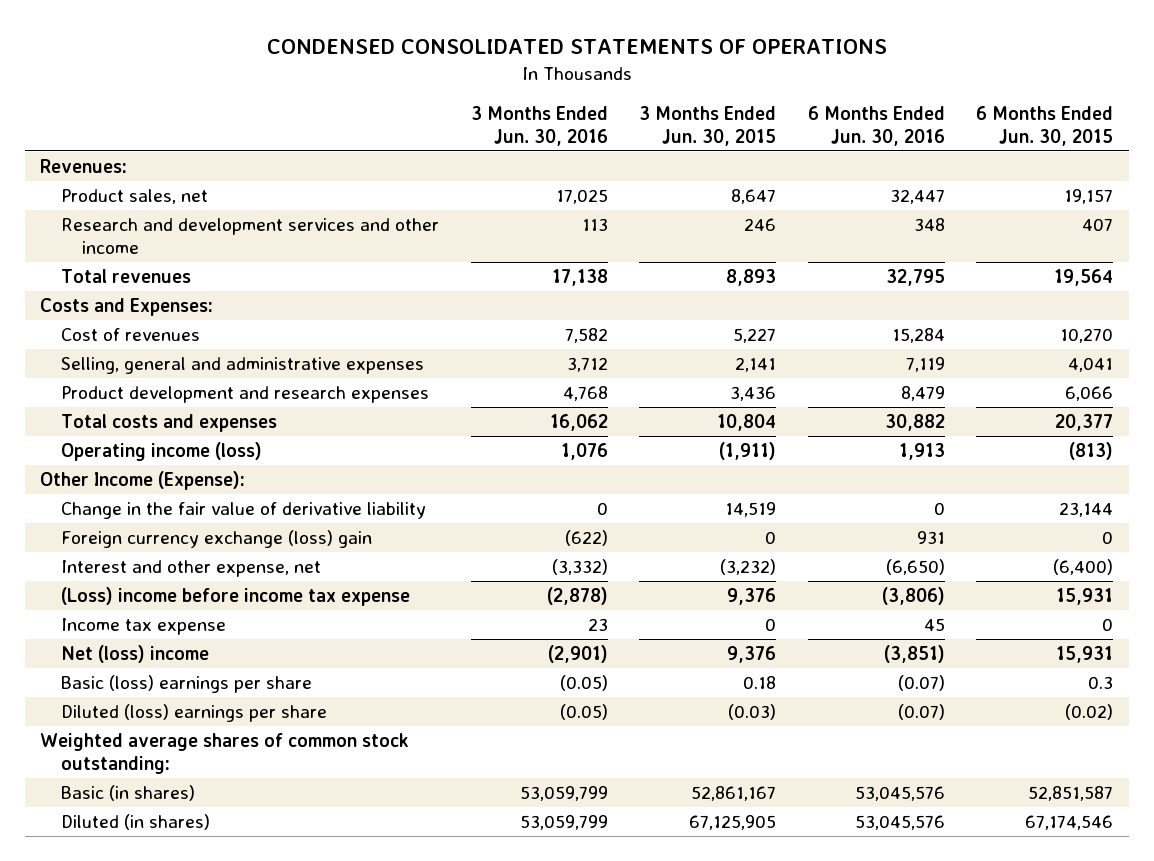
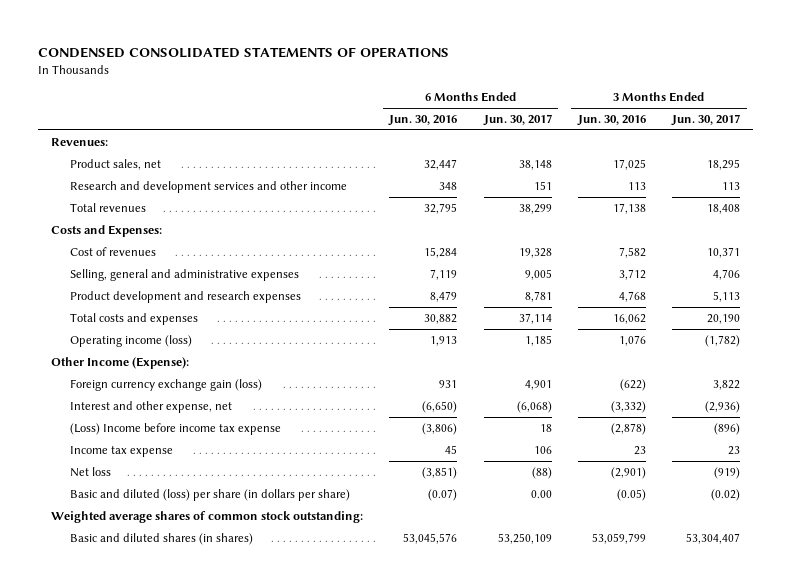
- | 3 Months Ended Jun. 30, 2016 | 3 Months Ended Jun. 30, 2015 | 6 Months Ended Jun. 30, 2016 | 6 Months Ended Jun. 30, 2015
+ | 6 Months Ended Jun. 30, 2016 | 6 Months Ended Jun. 30, 2017 | 3 Months Ended Jun. 30, 2016 | 3 Months Ended Jun. 30, 2017
- Change in the fair value of derivative liability | 0 | 14,519 | 0 | 23,144
- Foreign currency exchange (loss) gain | (622) | 0 | 931 | 0
+ Foreign currency exchange gain (loss) | 931 | 4,901 | (622) | 3,822
- (Loss) income before income tax expense | (2,878) | 9,376 | (3,806) | 15,931
+ (Loss) Income before income tax expense | (3,806) | 18 | (2,878) | (896)
- Net (loss) income | (2,901) | 9,376 | (3,851) | 15,931
- Basic (loss) earnings per share | (0.05) | 0.18 | (0.07) | 0.3
- Diluted (loss) earnings per share | (0.05) | (0.03) | (0.07) | (0.02)
+ Net loss | (3,851) | (88) | (2,901) | (919)
+ Basic and diluted (loss) per share (in dollars per share) | (0.07) | 0.00 | (0.05) | (0.02)
- Basic (in shares) | 53,059,799 | 52,861,167 | 53,045,576 | 52,851,587
- Diluted (in shares) | 53,059,799 | 67,125,905 | 53,045,576 | 67,174,546
+ Basic and diluted shares (in shares) | 53,045,576 | 53,250,109 | 53,059,799 | 53,304,407

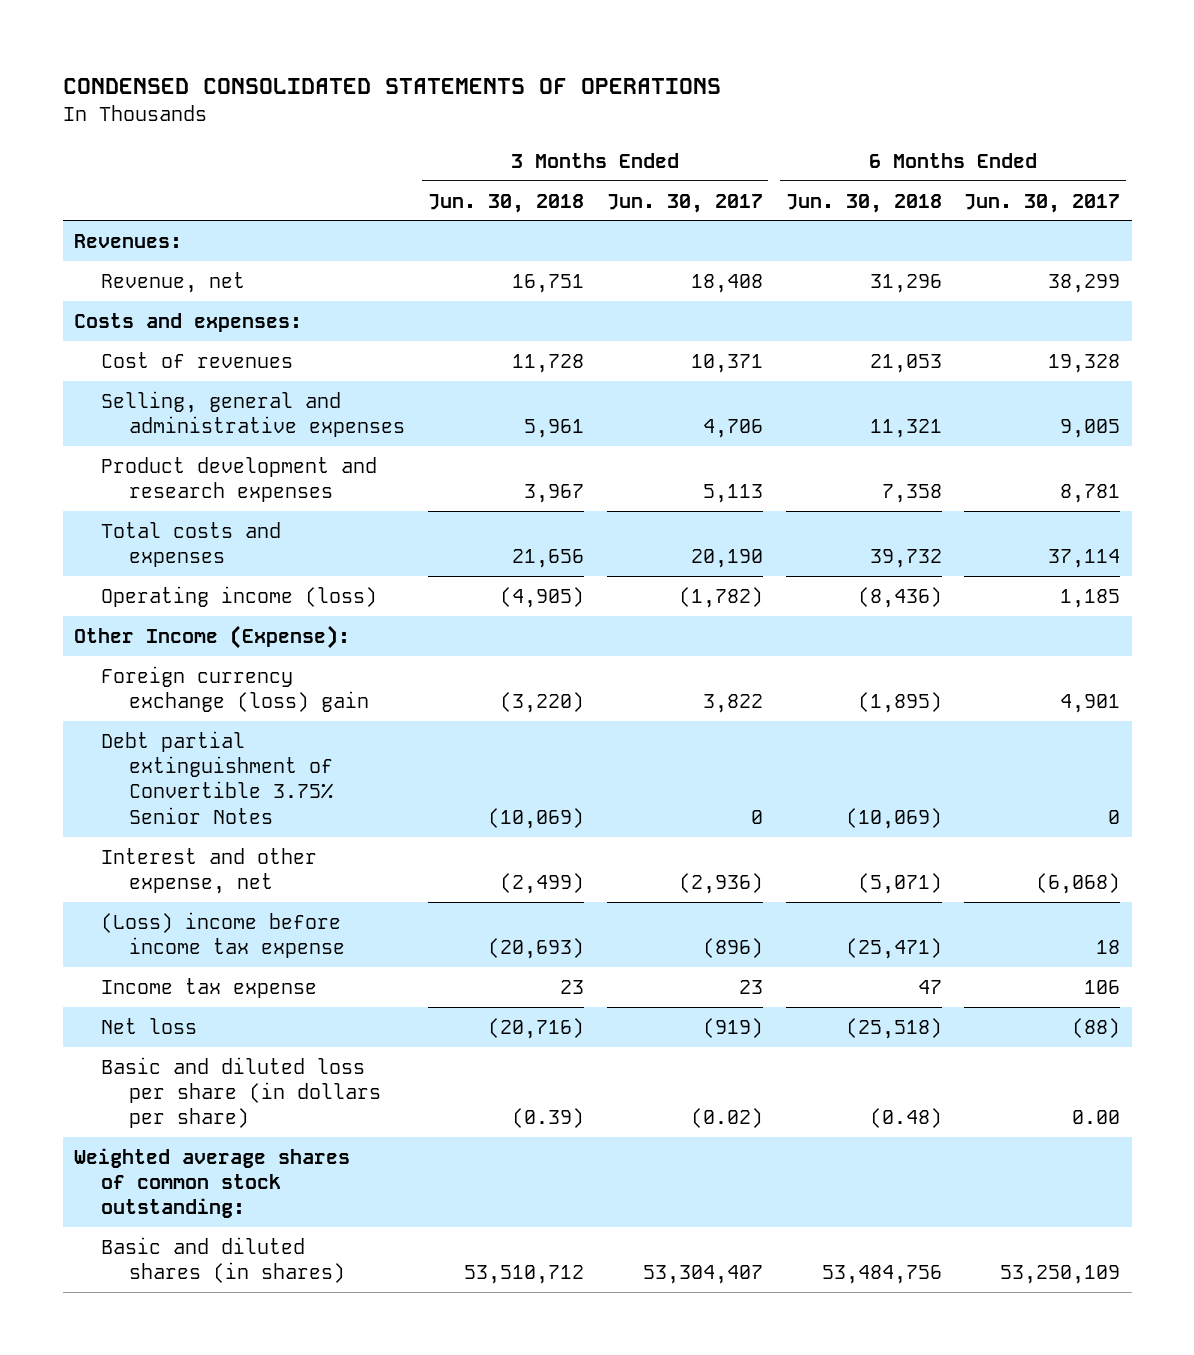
- | 6 Months Ended Jun. 30, 2016 | 6 Months Ended Jun. 30, 2017 | 3 Months Ended Jun. 30, 2016 | 3 Months Ended Jun. 30, 2017
+ | 3 Months Ended Jun. 30, 2018 | 3 Months Ended Jun. 30, 2017 | 6 Months Ended Jun. 30, 2018 | 6 Months Ended Jun. 30, 2017
- Product sales, net | 32,447 | 38,148 | 17,025 | 18,295
- Research and development services and other income | 348 | 151 | 113 | 113
- Total revenues | 32,795 | 38,299 | 17,138 | 18,408
- Costs and Expenses:
+ Revenue, net | 16,751 | 18,408 | 31,296 | 38,299
+ Costs and expenses:
- Foreign currency exchange gain (loss) | 931 | 4,901 | (622) | 3,822
+ Foreign currency exchange (loss) gain | (3,220) | 3,822 | (1,895) | 4,901
+ Debt partial extinguishment of Convertible 3.75% Senior Notes | (10,069) | 0 | (10,069) | 0
- (Loss) Income before income tax expense | (3,806) | 18 | (2,878) | (896)
+ (Loss) income before income tax expense | (20,693) | (896) | (25,471) | 18
- Basic and diluted (loss) per share (in dollars per share) | (0.07) | 0.00 | (0.05) | (0.02)
+ Basic and diluted loss per share (in dollars per share) | (0.39) | (0.02) | (0.48) | 0.00

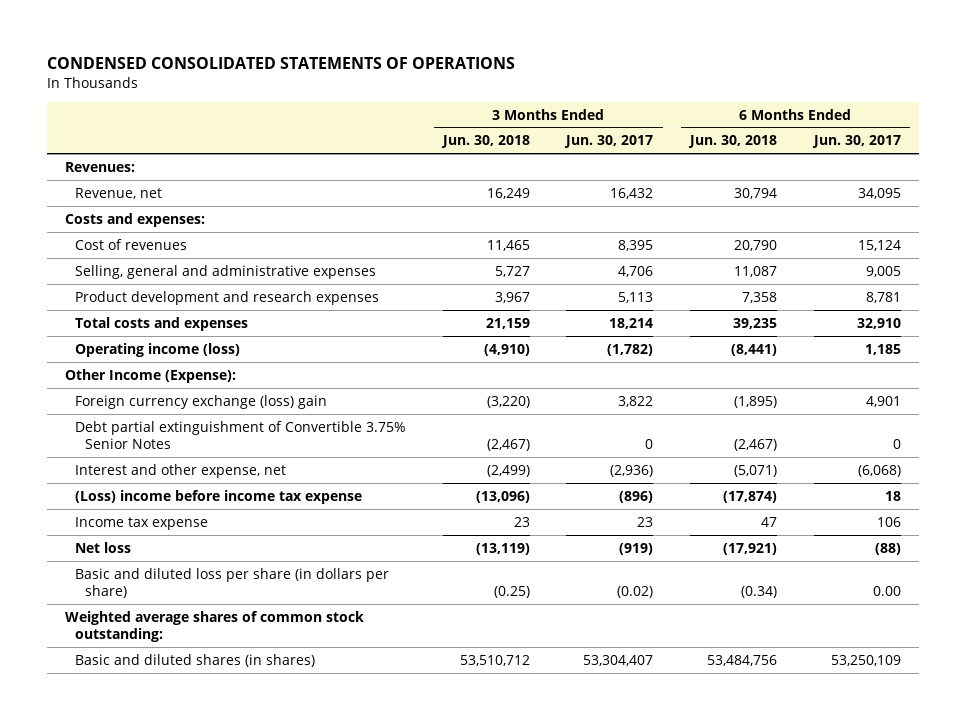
- Revenue, net | 16,751 | 18,408 | 31,296 | 38,299
+ Revenue, net | 16,249 | 16,432 | 30,794 | 34,095
- Cost of revenues | 11,728 | 10,371 | 21,053 | 19,328
- Selling, general and administrative expenses | 5,961 | 4,706 | 11,321 | 9,005
+ Cost of revenues | 11,465 | 8,395 | 20,790 | 15,124
+ Selling, general and administrative expenses | 5,727 | 4,706 | 11,087 | 9,005
- Total costs and expenses | 21,656 | 20,190 | 39,732 | 37,114
- Operating income (loss) | (4,905) | (1,782) | (8,436) | 1,185
+ Total costs and expenses | 21,159 | 18,214 | 39,235 | 32,910
+ Operating income (loss) | (4,910) | (1,782) | (8,441) | 1,185
- Debt partial extinguishment of Convertible 3.75% Senior Notes | (10,069) | 0 | (10,069) | 0
+ Debt partial extinguishment of Convertible 3.75% Senior Notes | (2,467) | 0 | (2,467) | 0
- (Loss) income before income tax expense | (20,693) | (896) | (25,471) | 18
+ (Loss) income before income tax expense | (13,096) | (896) | (17,874) | 18
- Net loss | (20,716) | (919) | (25,518) | (88)
- Basic and diluted loss per share (in dollars per share) | (0.39) | (0.02) | (0.48) | 0.00
+ Net loss | (13,119) | (919) | (17,921) | (88)
+ Basic and diluted loss per share (in dollars per share) | (0.25) | (0.02) | (0.34) | 0.00

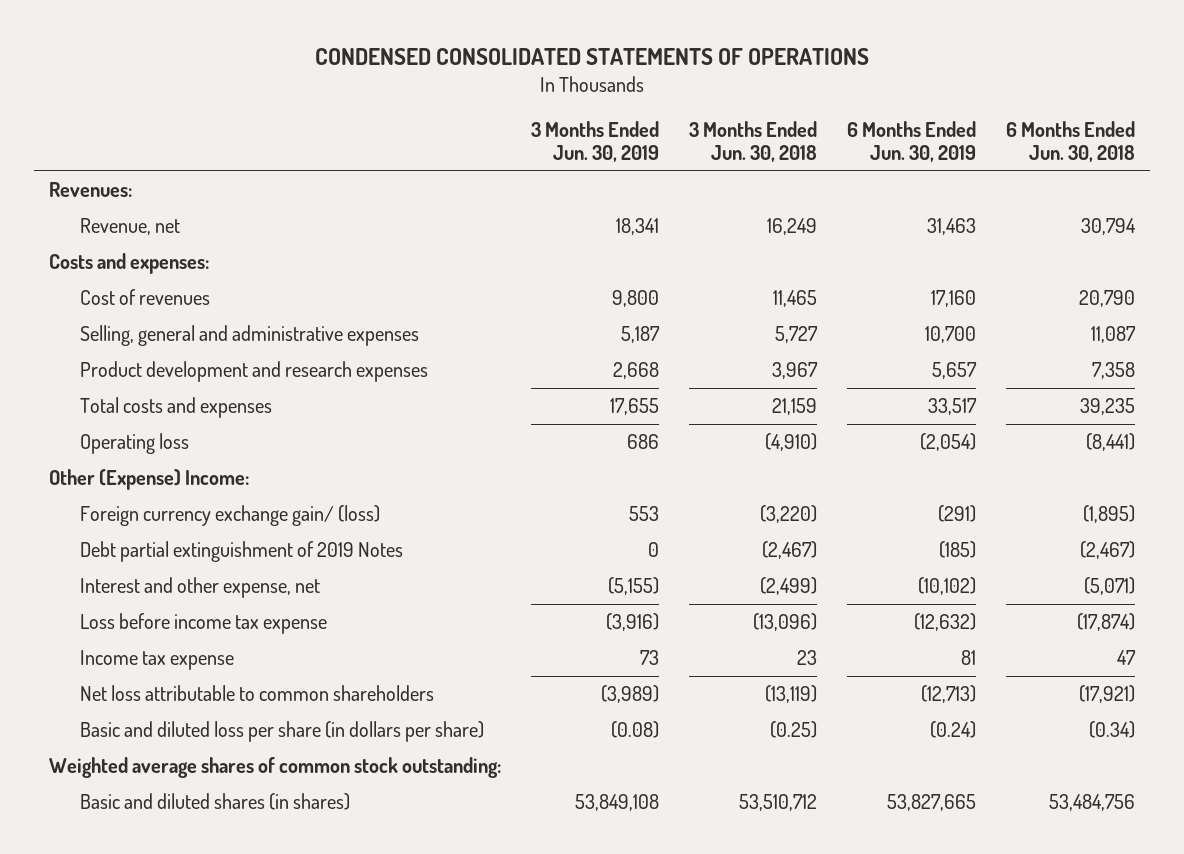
- | 3 Months Ended Jun. 30, 2018 | 3 Months Ended Jun. 30, 2017 | 6 Months Ended Jun. 30, 2018 | 6 Months Ended Jun. 30, 2017
+ | 3 Months Ended Jun. 30, 2019 | 3 Months Ended Jun. 30, 2018 | 6 Months Ended Jun. 30, 2019 | 6 Months Ended Jun. 30, 2018
- Operating income (loss) | (4,910) | (1,782) | (8,441) | 1,185
- Other Income (Expense):
- Foreign currency exchange (loss) gain | (3,220) | 3,822 | (1,895) | 4,901
- Debt partial extinguishment of Convertible 3.75% Senior Notes | (2,467) | 0 | (2,467) | 0
+ Operating loss | 686 | (4,910) | (2,054) | (8,441)
+ Other (Expense) Income:
+ Foreign currency exchange gain/ (loss) | 553 | (3,220) | (291) | (1,895)
+ Debt partial extinguishment of 2019 Notes | 0 | (2,467) | (185) | (2,467)
- (Loss) income before income tax expense | (13,096) | (896) | (17,874) | 18
+ Loss before income tax expense | (3,916) | (13,096) | (12,632) | (17,874)
- Net loss | (13,119) | (919) | (17,921) | (88)
+ Net loss attributable to common shareholders | (3,989) | (13,119) | (12,713) | (17,921)

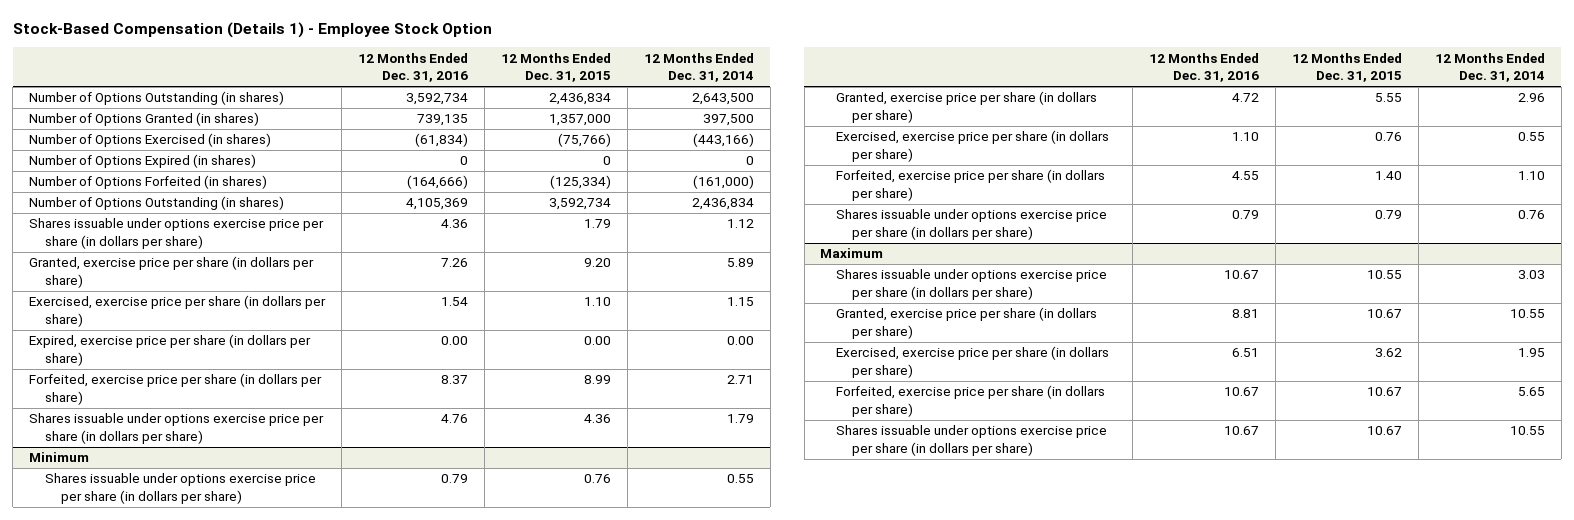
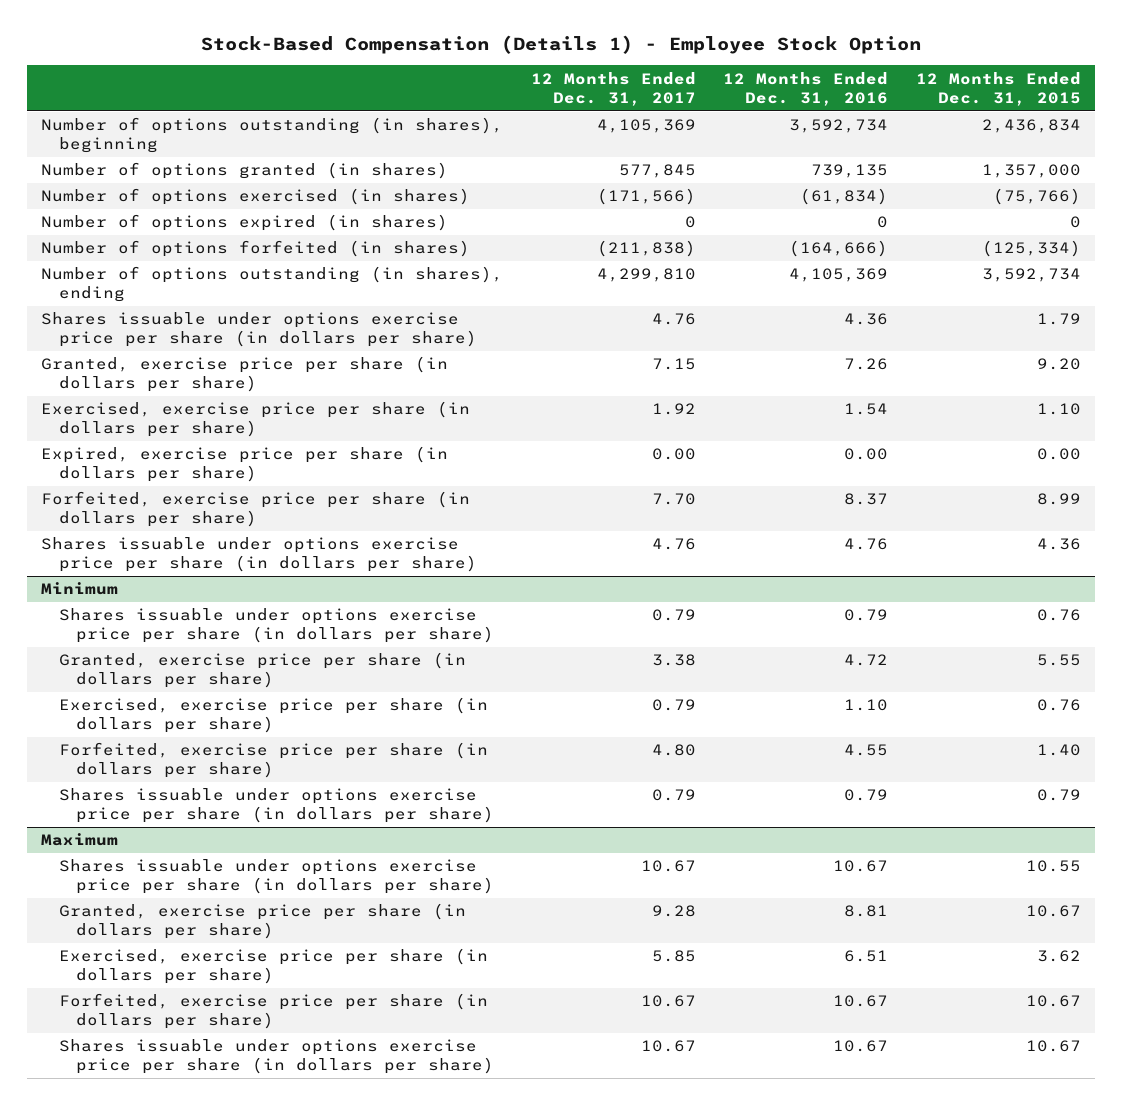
- | 12 Months Ended Dec. 31, 2016 | 12 Months Ended Dec. 31, 2015 | 12 Months Ended Dec. 31, 2014
+ | 12 Months Ended Dec. 31, 2017 | 12 Months Ended Dec. 31, 2016 | 12 Months Ended Dec. 31, 2015
- Number of Options Outstanding (in shares) | 3,592,734 | 2,436,834 | 2,643,500
- Number of Options Granted (in shares) | 739,135 | 1,357,000 | 397,500
- Number of Options Exercised (in shares) | (61,834) | (75,766) | (443,166)
- Number of Options Expired (in shares) | 0 | 0 | 0
- Number of Options Forfeited (in shares) | (164,666) | (125,334) | (161,000)
- Number of Options Outstanding (in shares) | 4,105,369 | 3,592,734 | 2,436,834
+ Number of options outstanding (in shares), beginning | 4,105,369 | 3,592,734 | 2,436,834
+ Number of options granted (in shares) | 577,845 | 739,135 | 1,357,000
+ Number of options exercised (in shares) | (171,566) | (61,834) | (75,766)
+ Number of options expired (in shares) | 0 | 0 | 0
+ Number of options forfeited (in shares) | (211,838) | (164,666) | (125,334)
+ Number of options outstanding (in shares), ending | 4,299,810 | 4,105,369 | 3,592,734

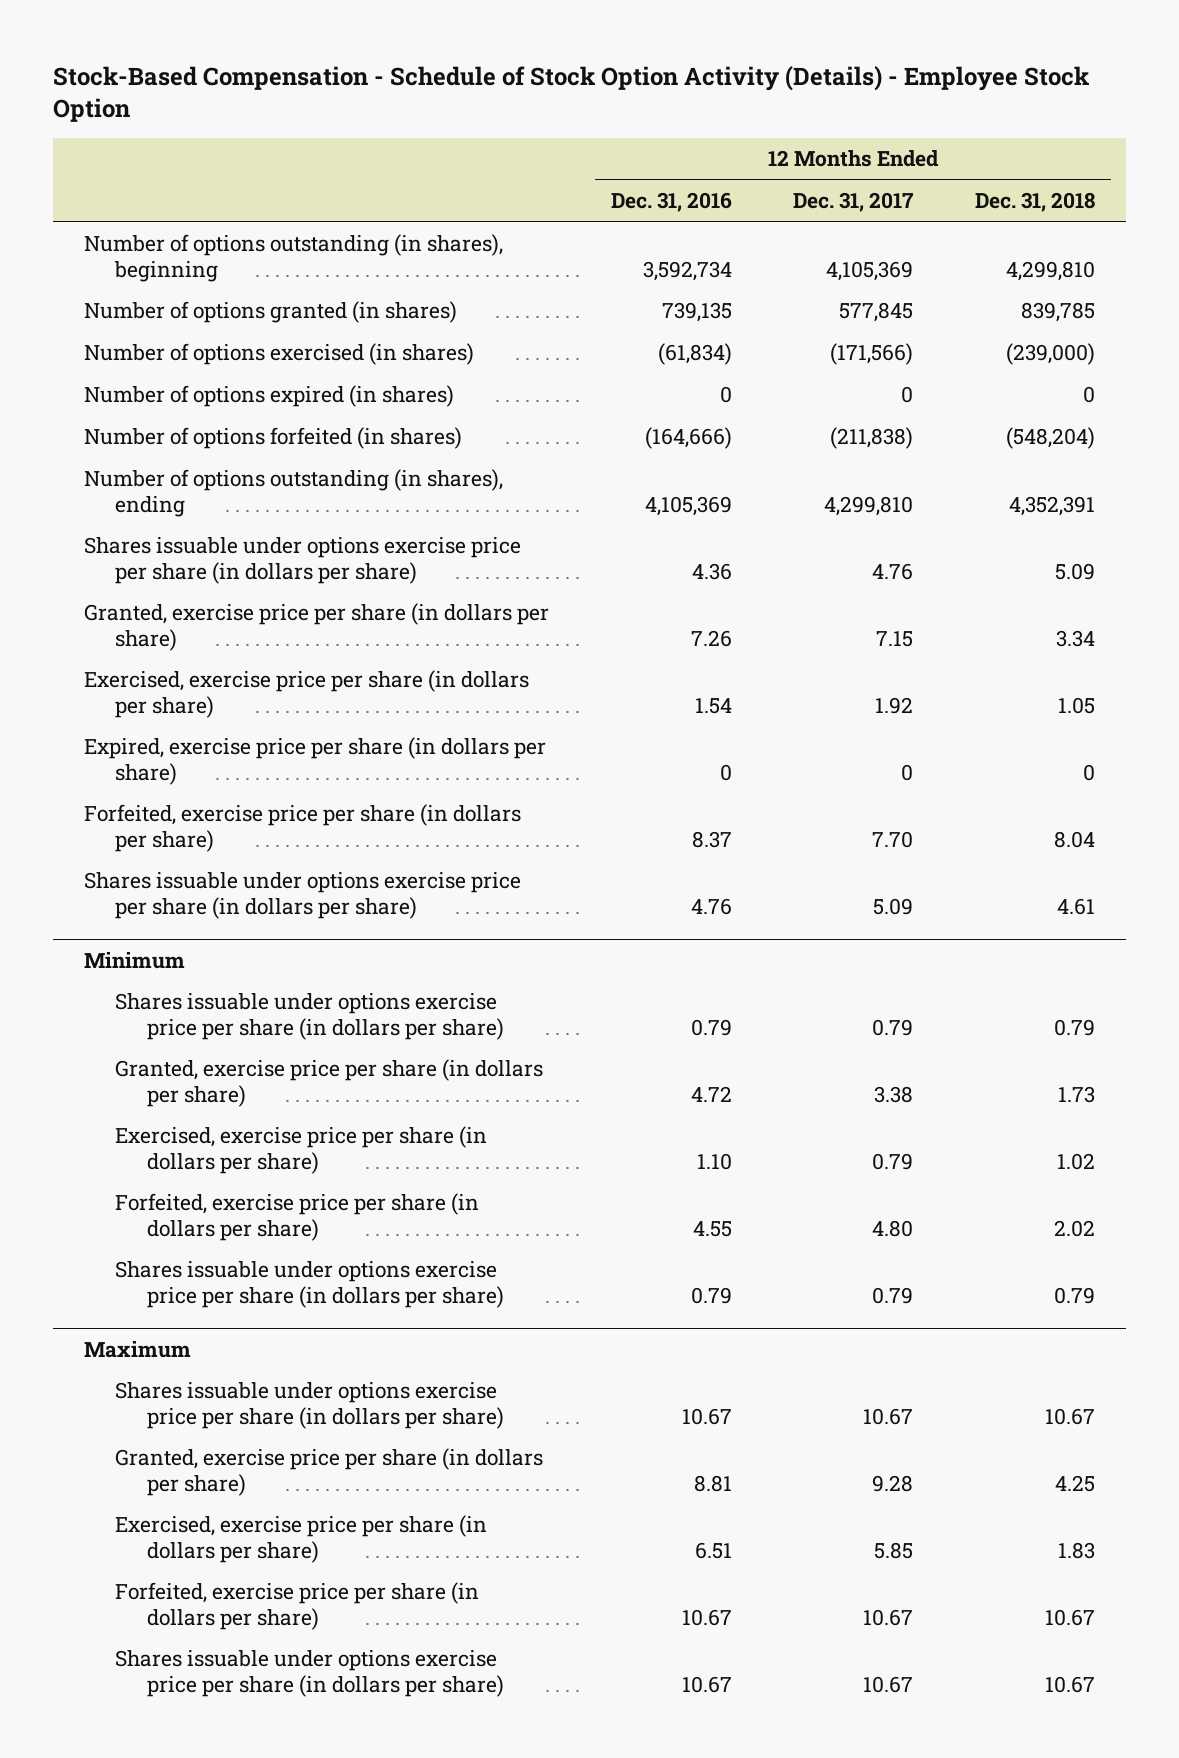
- Stock-Based Compensation (Details 1) - Employee Stock Option
+ Stock-Based Compensation - Schedule of Stock Option Activity (Details) - Employee Stock Option
- | 12 Months Ended Dec. 31, 2017 | 12 Months Ended Dec. 31, 2016 | 12 Months Ended Dec. 31, 2015
+ | 12 Months Ended Dec. 31, 2016 | 12 Months Ended Dec. 31, 2017 | 12 Months Ended Dec. 31, 2018
- Expired, exercise price per share (in dollars per share) | 0.00 | 0.00 | 0.00
+ Expired, exercise price per share (in dollars per share) | 0 | 0 | 0
- Shares issuable under options exercise price per share (in dollars per share) | 4.76 | 4.76 | 4.36
+ Shares issuable under options exercise price per share (in dollars per share) | 4.76 | 5.09 | 4.61

